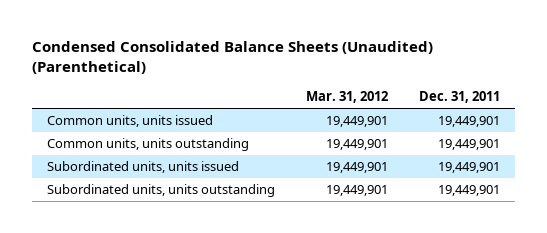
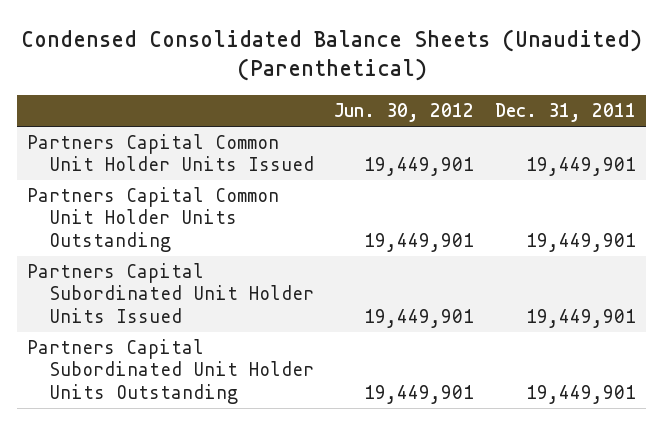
- | Mar. 31, 2012 | Dec. 31, 2011
+ | Jun. 30, 2012 | Dec. 31, 2011
- Common units, units issued | 19,449,901 | 19,449,901
- Common units, units outstanding | 19,449,901 | 19,449,901
- Subordinated units, units issued | 19,449,901 | 19,449,901
- Subordinated units, units outstanding | 19,449,901 | 19,449,901
+ Partners Capital Common Unit Holder Units Issued | 19,449,901 | 19,449,901
+ Partners Capital Common Unit Holder Units Outstanding | 19,449,901 | 19,449,901
+ Partners Capital Subordinated Unit Holder Units Issued | 19,449,901 | 19,449,901
+ Partners Capital Subordinated Unit Holder Units Outstanding | 19,449,901 | 19,449,901

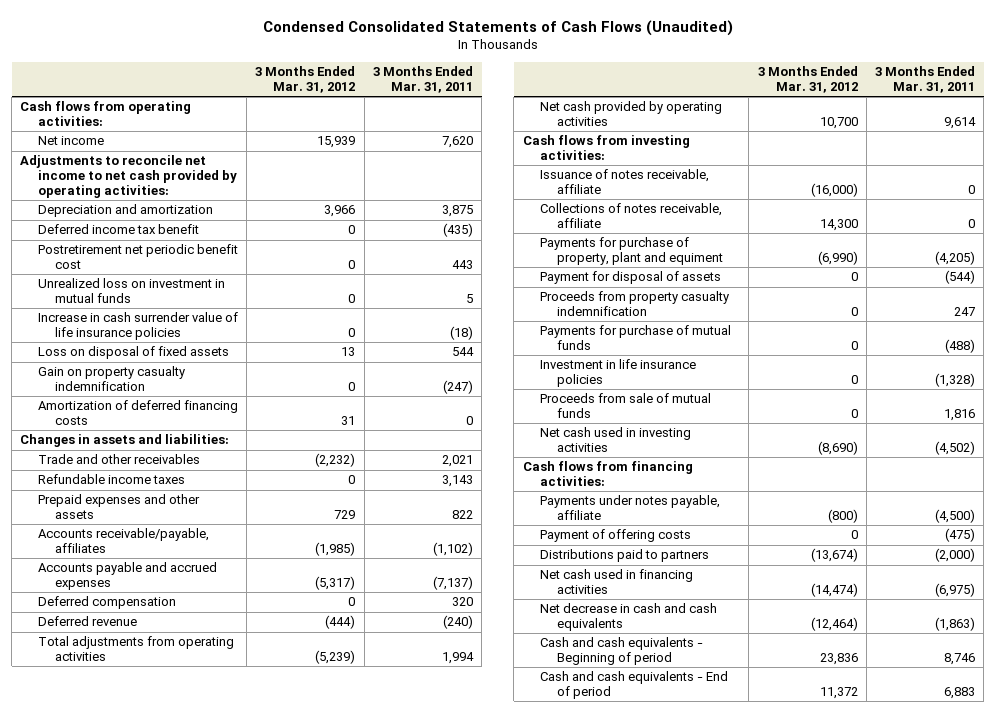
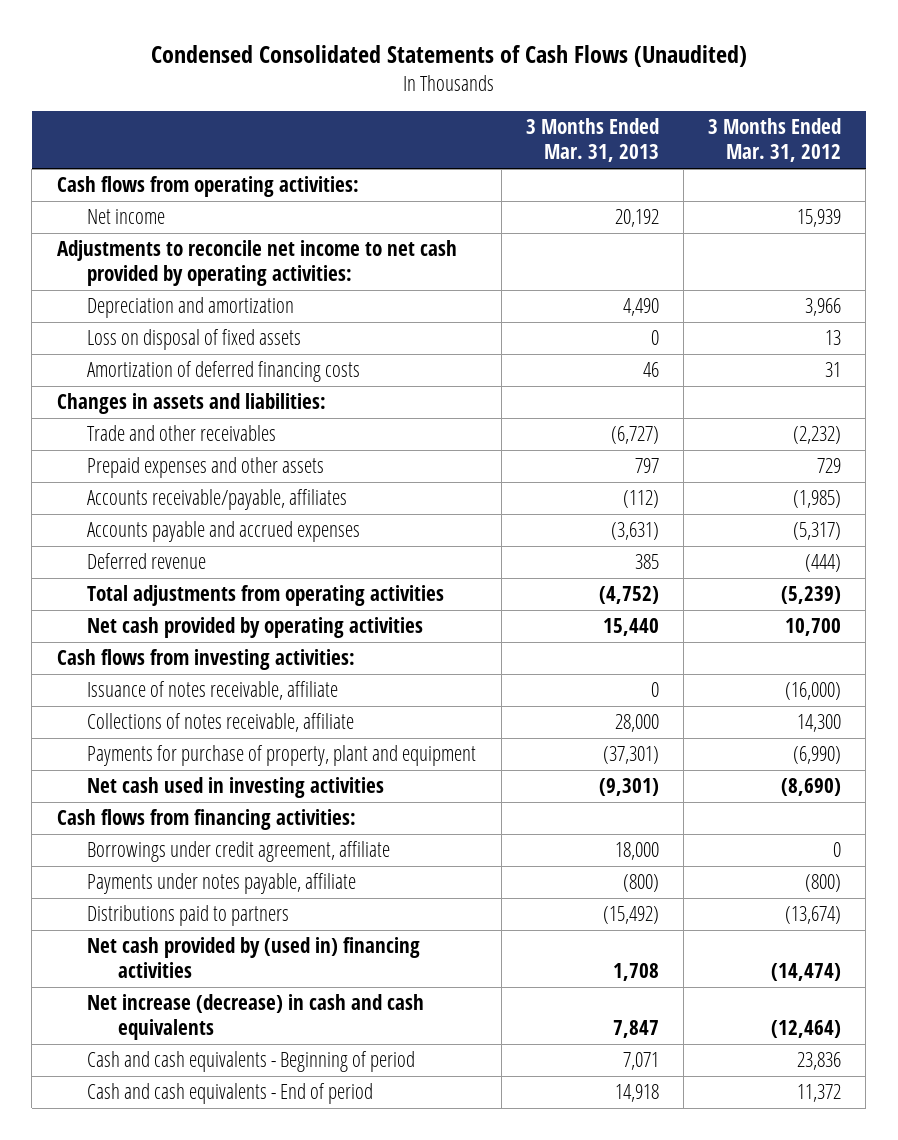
- | 3 Months Ended Mar. 31, 2012 | 3 Months Ended Mar. 31, 2011
+ | 3 Months Ended Mar. 31, 2013 | 3 Months Ended Mar. 31, 2012
- Deferred income tax benefit | 0 | (435)
- Postretirement net periodic benefit cost | 0 | 443
- Unrealized loss on investment in mutual funds | 0 | 5
- Increase in cash surrender value of life insurance policies | 0 | (18)
- Gain on property casualty indemnification | 0 | (247)
- Refundable income taxes | 0 | 3,143
- Deferred compensation | 0 | 320
- Payments for purchase of property, plant and equiment | (6,990) | (4,205)
- Payment for disposal of assets | 0 | (544)
- Proceeds from property casualty indemnification | 0 | 247
- Payments for purchase of mutual funds | 0 | (488)
- Investment in life insurance policies | 0 | (1,328)
- Proceeds from sale of mutual funds | 0 | 1,816
+ Payments for purchase of property, plant and equipment | (37,301) | (6,990)
+ Borrowings under credit agreement, affiliate | 18,000 | 0
- Payment of offering costs | 0 | (475)
- Net cash used in financing activities | (14,474) | (6,975)
- Net decrease in cash and cash equivalents | (12,464) | (1,863)
+ Net cash provided by (used in) financing activities | 1,708 | (14,474)
+ Net increase (decrease) in cash and cash equivalents | 7,847 | (12,464)

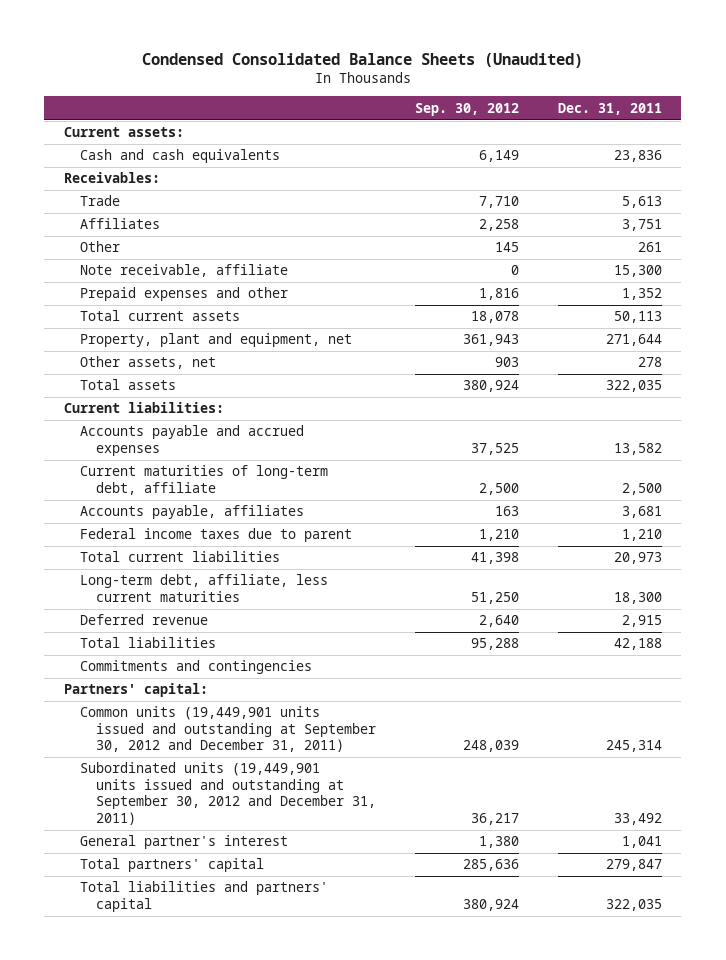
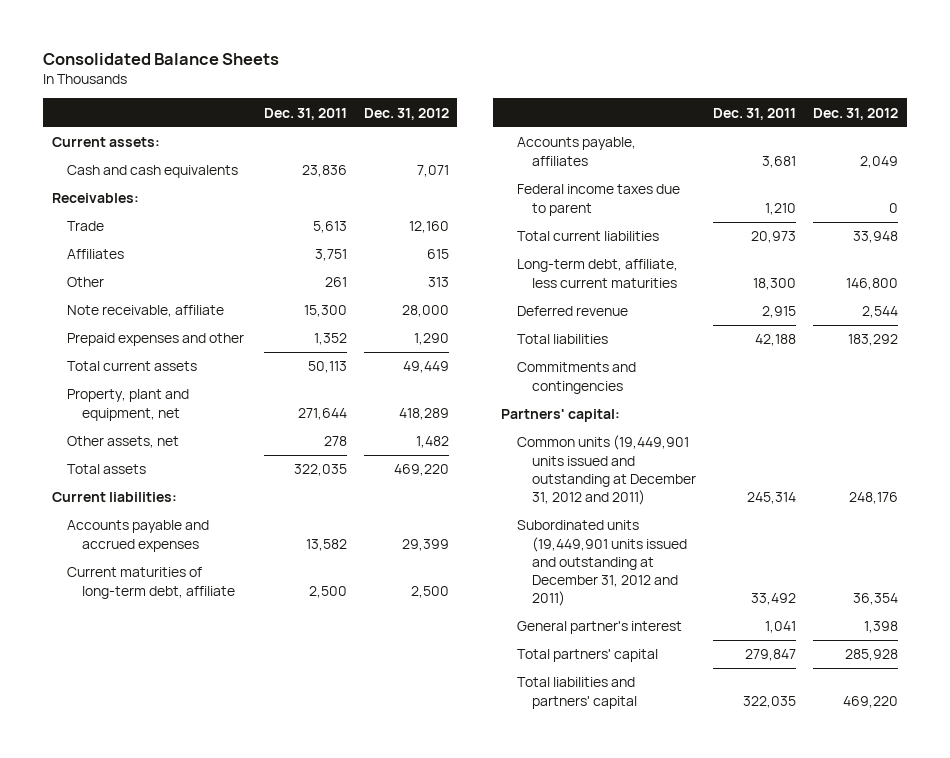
- Condensed Consolidated Balance Sheets (Unaudited)
+ Consolidated Balance Sheets
- | Sep. 30, 2012 | Dec. 31, 2011
+ | Dec. 31, 2011 | Dec. 31, 2012
- Common units (19,449,901 units issued and outstanding at September 30, 2012 and December 31, 2011) | 248,039 | 245,314
- Subordinated units (19,449,901 units issued and outstanding at September 30, 2012 and December 31, 2011) | 36,217 | 33,492
+ Common units (19,449,901 units issued and outstanding at December 31, 2012 and 2011) | 245,314 | 248,176
+ Subordinated units (19,449,901 units issued and outstanding at December 31, 2012 and 2011) | 33,492 | 36,354

